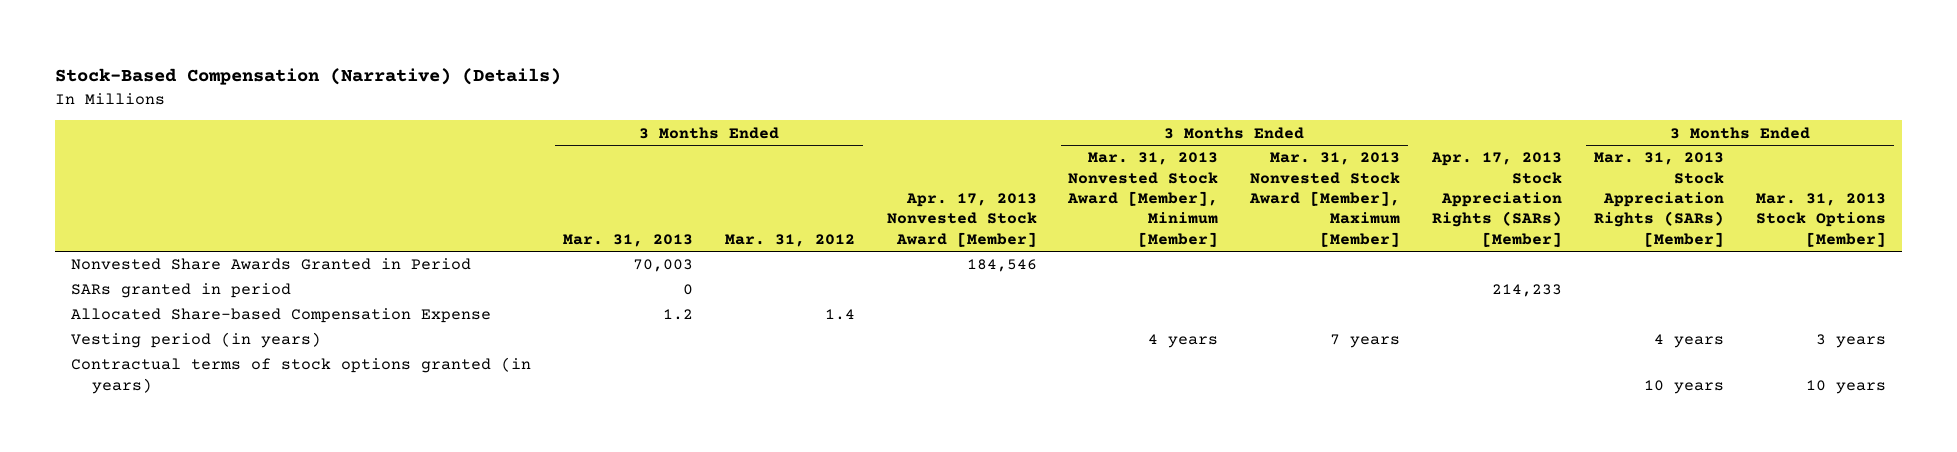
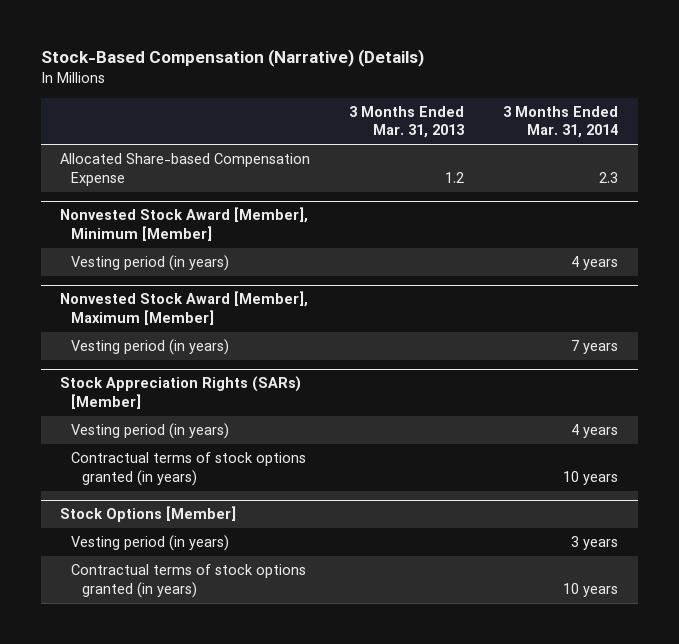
- | 3 Months Ended Mar. 31, 2013 | 3 Months Ended Mar. 31, 2012 | Apr. 17, 2013 Nonvested Stock Award [Member] | 3 Months Ended Mar. 31, 2013 Nonvested Stock Award [Member], Minimum [Member] | 3 Months Ended Mar. 31, 2013 Nonvested Stock Award [Member], Maximum [Member] | Apr. 17, 2013 Stock Appreciation Rights (SARs) [Member] | 3 Months Ended Mar. 31, 2013 Stock Appreciation Rights (SARs) [Member] | 3 Months Ended Mar. 31, 2013 Stock Options [Member]
+ | 3 Months Ended Mar. 31, 2013 | 3 Months Ended Mar. 31, 2014
- Nonvested Share Awards Granted in Period | 70,003 | | 184,546 | | | | |
- SARs granted in period | 0 | | | | | 214,233 | |
- Vesting period (in years) | | | | 4 years | 7 years | | 4 years | 3 years
- Contractual terms of stock options granted (in years) | | | | | | | 10 years | 10 years
+ Nonvested Stock Award [Member], Minimum [Member]
+ Vesting period (in years) | | 4 years
+ Nonvested Stock Award [Member], Maximum [Member]
+ Vesting period (in years) | | 7 years
+ Stock Appreciation Rights (SARs) [Member]
+ Vesting period (in years) | | 4 years
+ Contractual terms of stock options granted (in years) | | 10 years
+ Stock Options [Member]
+ Vesting period (in years) | | 3 years
+ Contractual terms of stock options granted (in years) | | 10 years

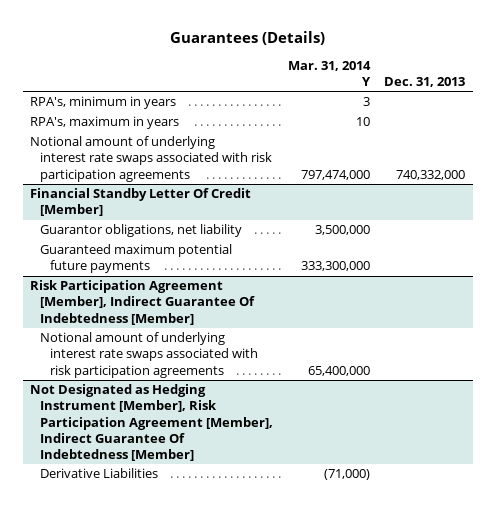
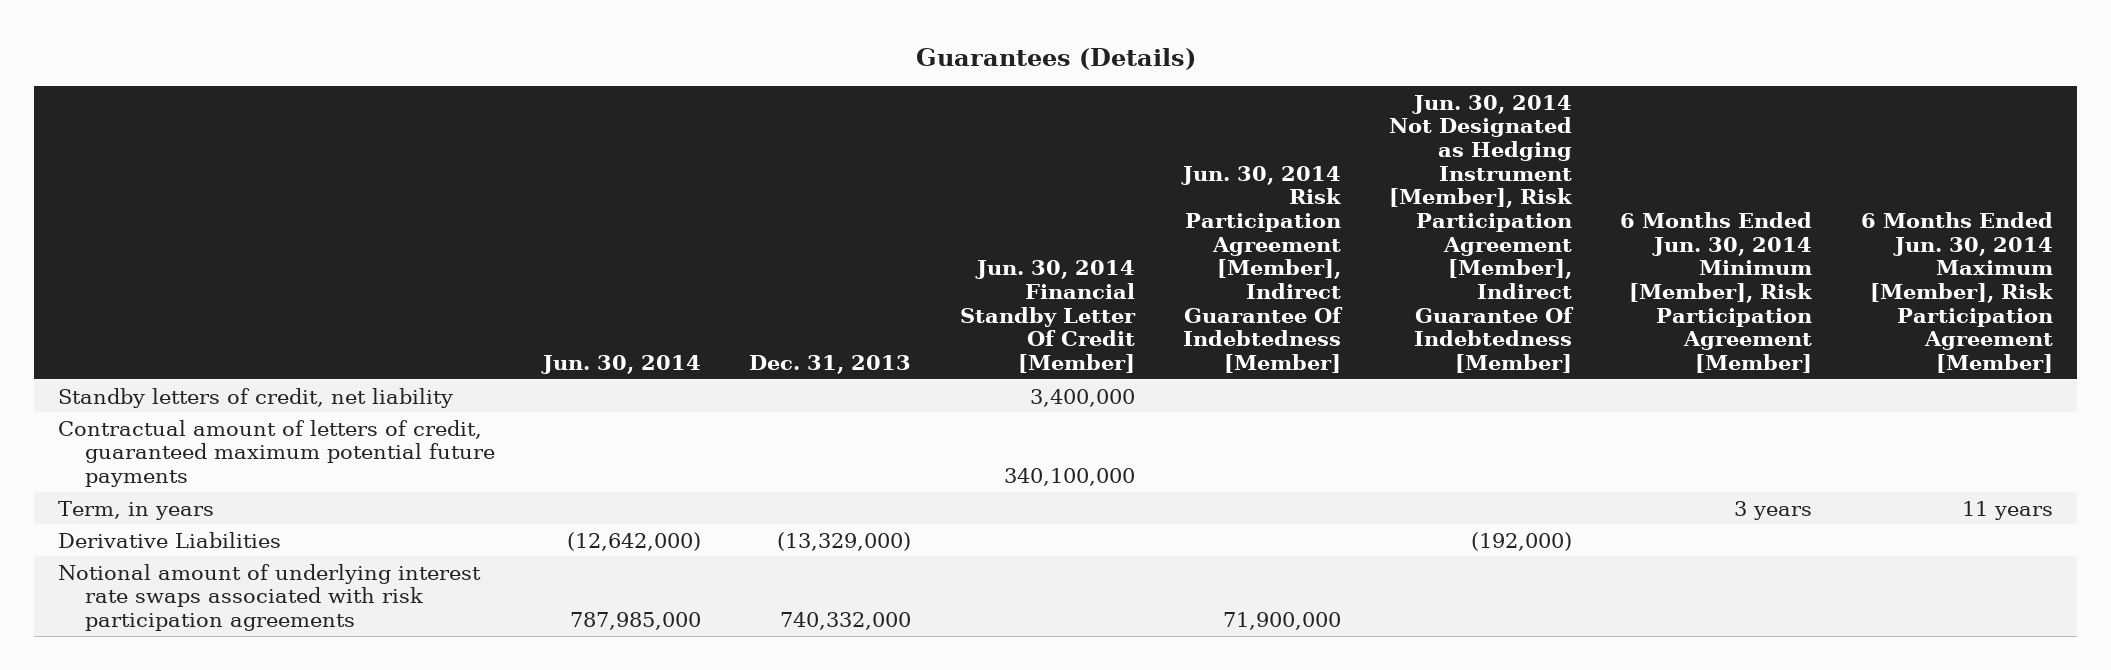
- | Mar. 31, 2014 Y | Dec. 31, 2013
+ | Jun. 30, 2014 | Dec. 31, 2013 | Jun. 30, 2014 Financial Standby Letter Of Credit [Member] | Jun. 30, 2014 Risk Participation Agreement [Member], Indirect Guarantee Of Indebtedness [Member] | Jun. 30, 2014 Not Designated as Hedging Instrument [Member], Risk Participation Agreement [Member], Indirect Guarantee Of Indebtedness [Member] | 6 Months Ended Jun. 30, 2014 Minimum [Member], Risk Participation Agreement [Member] | 6 Months Ended Jun. 30, 2014 Maximum [Member], Risk Participation Agreement [Member]
- RPA's, minimum in years | 3 |
- RPA's, maximum in years | 10 |
+ Standby letters of credit, net liability | | | 3,400,000 | | | |
+ Contractual amount of letters of credit, guaranteed maximum potential future payments | | | 340,100,000 | | | |
+ Term, in years | | | | | | 3 years | 11 years
+ Derivative Liabilities | (12,642,000) | (13,329,000) | | | (192,000) | |
- Financial Standby Letter Of Credit [Member]
- Guarantor obligations, net liability | 3,500,000 |
- Guaranteed maximum potential future payments | 333,300,000 |
- Risk Participation Agreement [Member], Indirect Guarantee Of Indebtedness [Member]
- Notional amount of underlying interest rate swaps associated with risk participation agreements | 65,400,000 |
- Not Designated as Hedging Instrument [Member], Risk Participation Agreement [Member], Indirect Guarantee Of Indebtedness [Member]
- Derivative Liabilities | (71,000) |

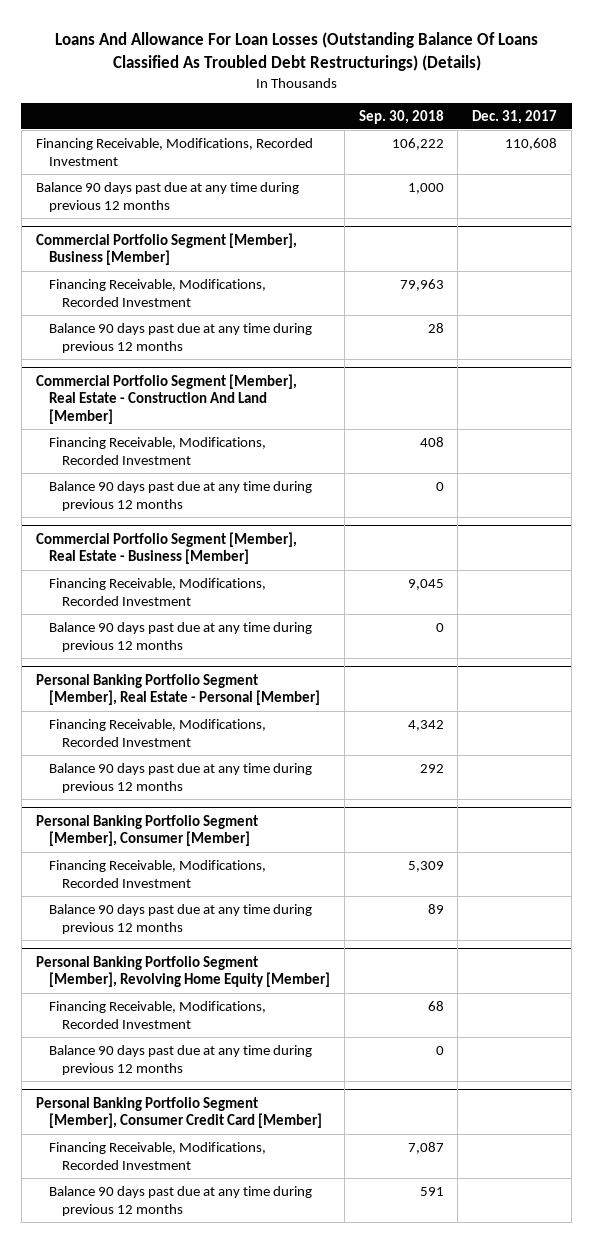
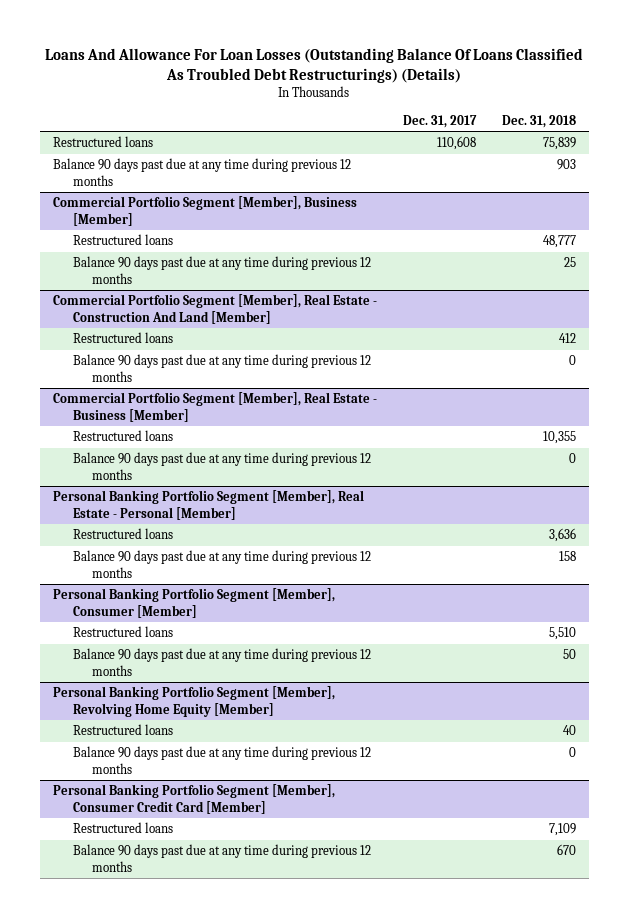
- | Sep. 30, 2018 | Dec. 31, 2017
+ | Dec. 31, 2017 | Dec. 31, 2018
- Financing Receivable, Modifications, Recorded Investment | 106,222 | 110,608
+ Restructured loans | 110,608 | 75,839
@ Commercial Portfolio Segment [Member], Business [Member]
- Financing Receivable, Modifications, Recorded Investment | 79,963 |
+ Restructured loans | | 48,777
@ Commercial Portfolio Segment [Member], Real Estate - Construction And Land [Member]
- Financing Receivable, Modifications, Recorded Investment | 408 |
+ Restructured loans | | 412
@ Commercial Portfolio Segment [Member], Real Estate - Business [Member]
- Financing Receivable, Modifications, Recorded Investment | 9,045 |
+ Restructured loans | | 10,355
@ Personal Banking Portfolio Segment [Member], Real Estate - Personal [Member]
- Financing Receivable, Modifications, Recorded Investment | 4,342 |
+ Restructured loans | | 3,636
@ Personal Banking Portfolio Segment [Member], Consumer [Member]
- Financing Receivable, Modifications, Recorded Investment | 5,309 |
+ Restructured loans | | 5,510
@ Personal Banking Portfolio Segment [Member], Revolving Home Equity [Member]
- Financing Receivable, Modifications, Recorded Investment | 68 |
+ Restructured loans | | 40
@ Personal Banking Portfolio Segment [Member], Consumer Credit Card [Member]
- Financing Receivable, Modifications, Recorded Investment | 7,087 |
+ Restructured loans | | 7,109

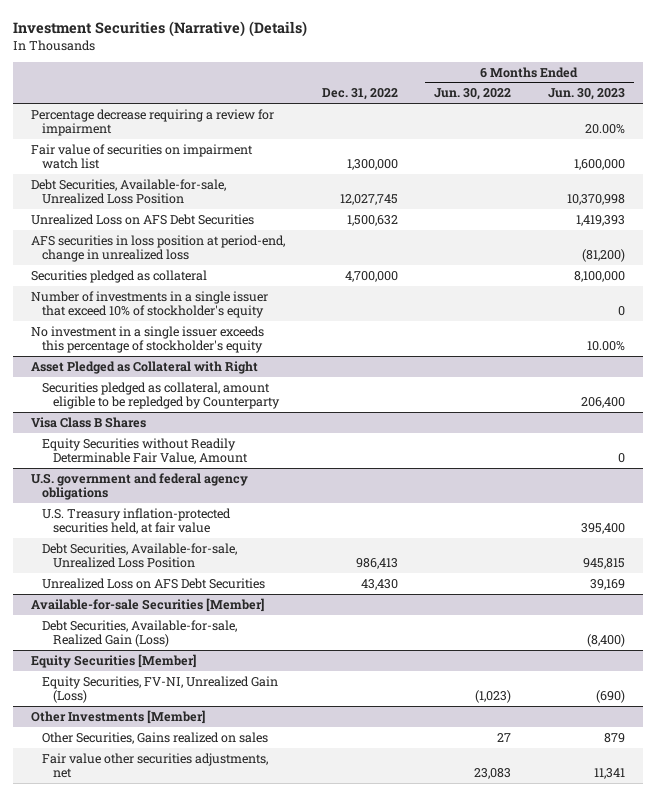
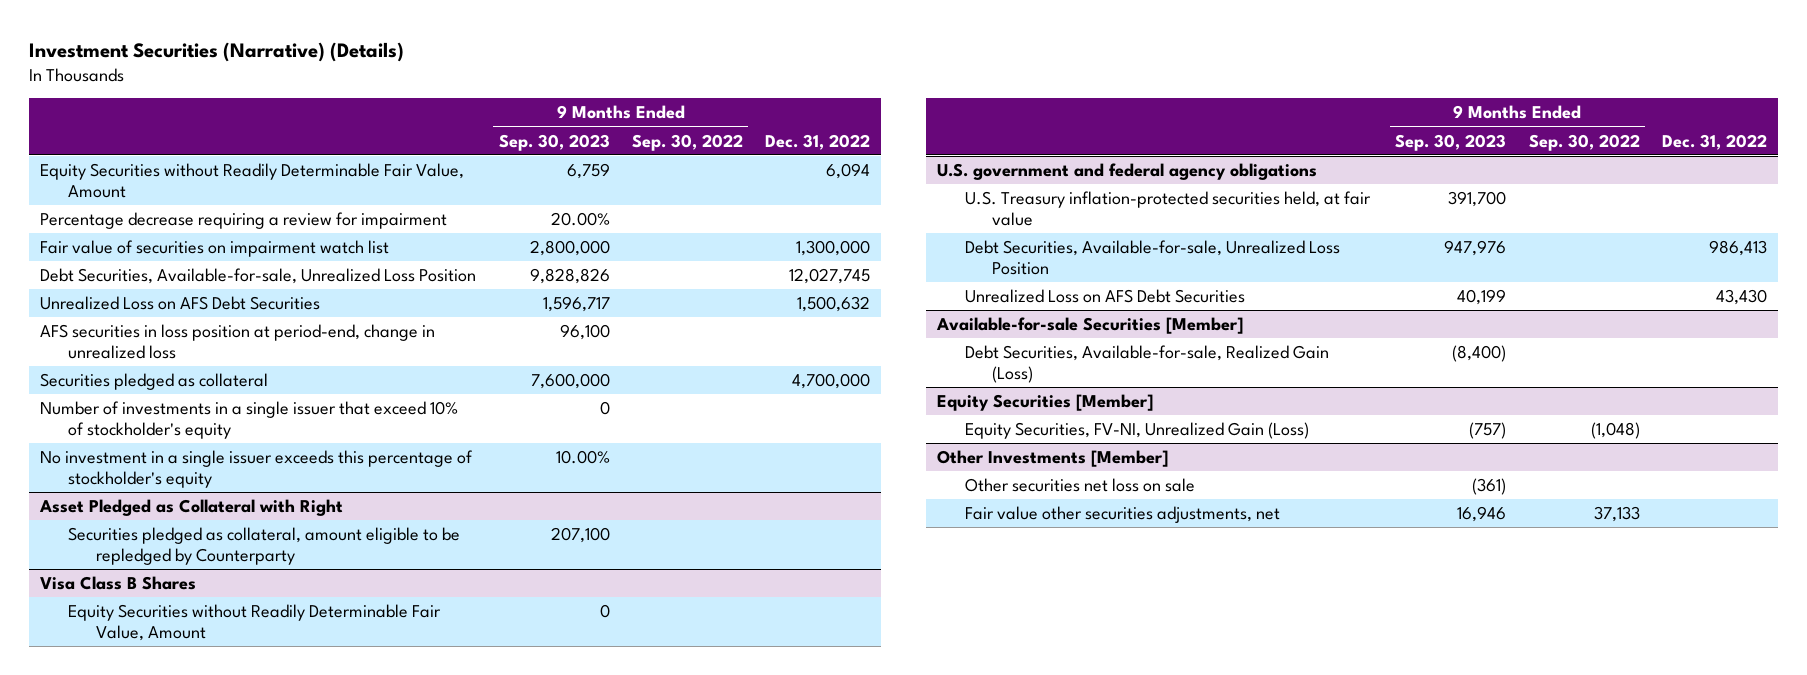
- | Dec. 31, 2022 | 6 Months Ended Jun. 30, 2022 | 6 Months Ended Jun. 30, 2023
+ | 9 Months Ended Sep. 30, 2023 | 9 Months Ended Sep. 30, 2022 | Dec. 31, 2022
+ Equity Securities without Readily Determinable Fair Value, Amount | 6,759 | | 6,094
@ Other Investments [Member]
- Other Securities, Gains realized on sales | | 27 | 879
+ Other securities net loss on sale | (361) | |

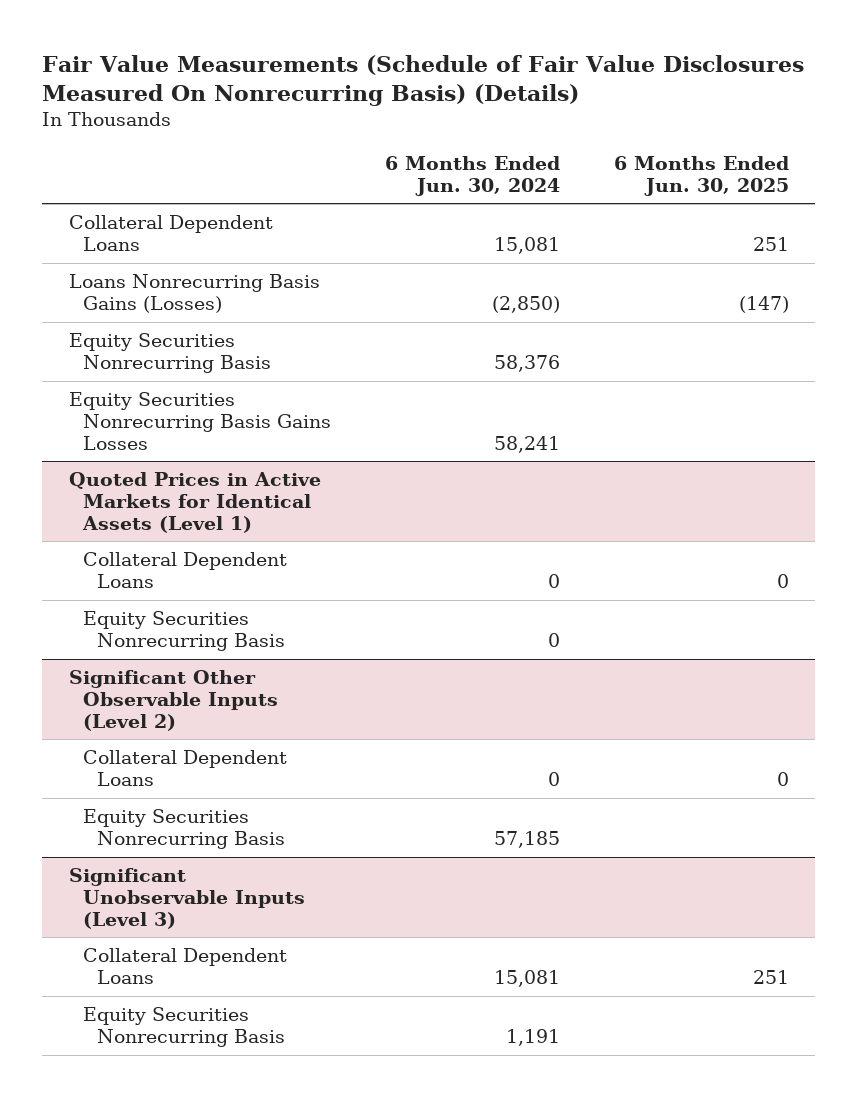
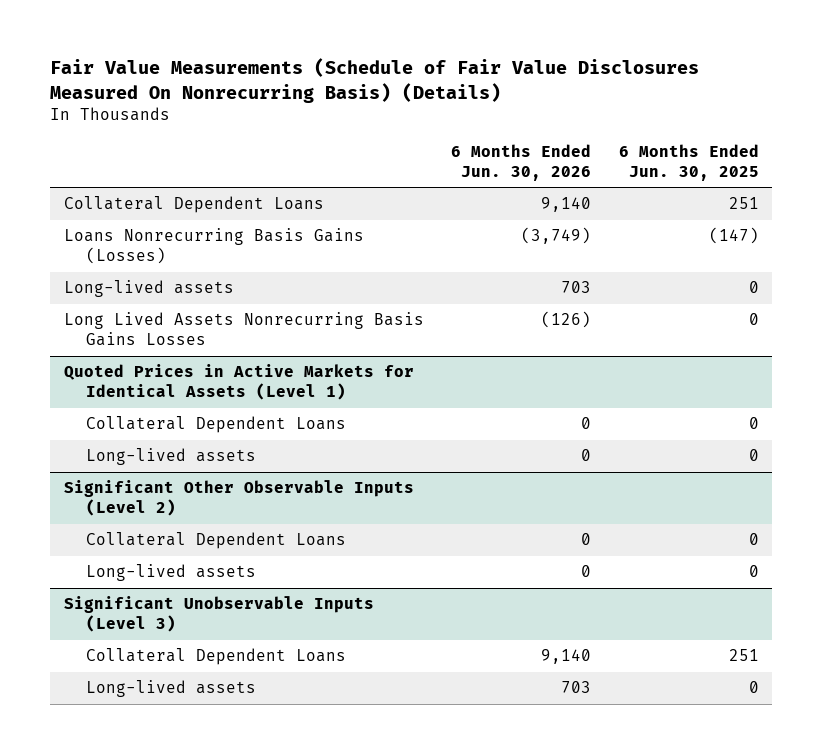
- | 6 Months Ended Jun. 30, 2024 | 6 Months Ended Jun. 30, 2025
+ | 6 Months Ended Jun. 30, 2026 | 6 Months Ended Jun. 30, 2025
- Equity Securities Nonrecurring Basis | 58,376 |
- Equity Securities Nonrecurring Basis Gains Losses | 58,241 |
+ Long-lived assets | 703 | 0
+ Long Lived Assets Nonrecurring Basis Gains Losses | (126) | 0
@ Quoted Prices in Active Markets for Identical Assets (Level 1)
- Equity Securities Nonrecurring Basis | 0 |
+ Long-lived assets | 0 | 0
@ Significant Other Observable Inputs (Level 2)
- Equity Securities Nonrecurring Basis | 57,185 |
+ Long-lived assets | 0 | 0
@ Significant Unobservable Inputs (Level 3)
- Equity Securities Nonrecurring Basis | 1,191 |
+ Long-lived assets | 703 | 0

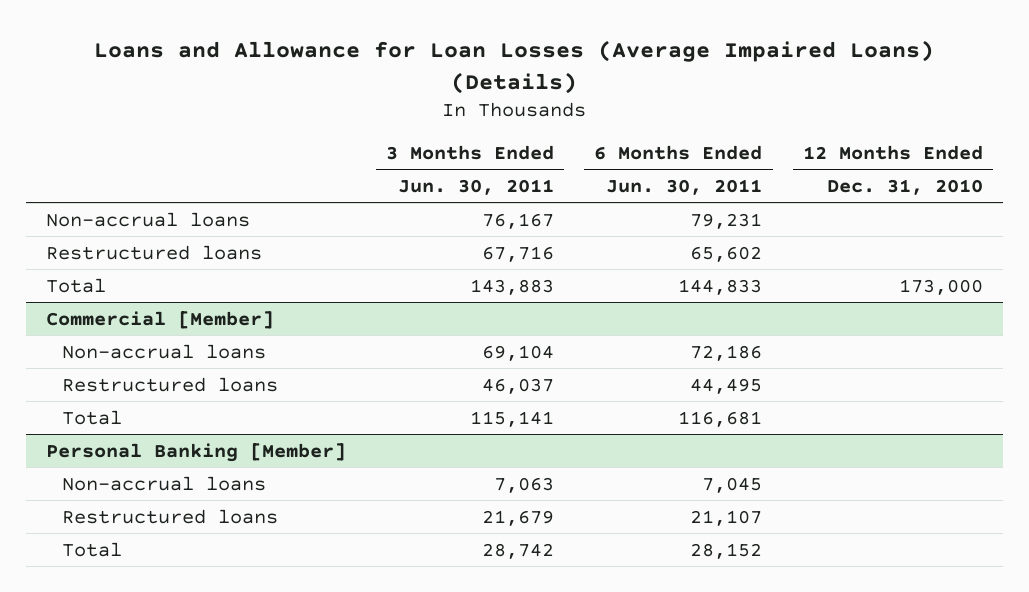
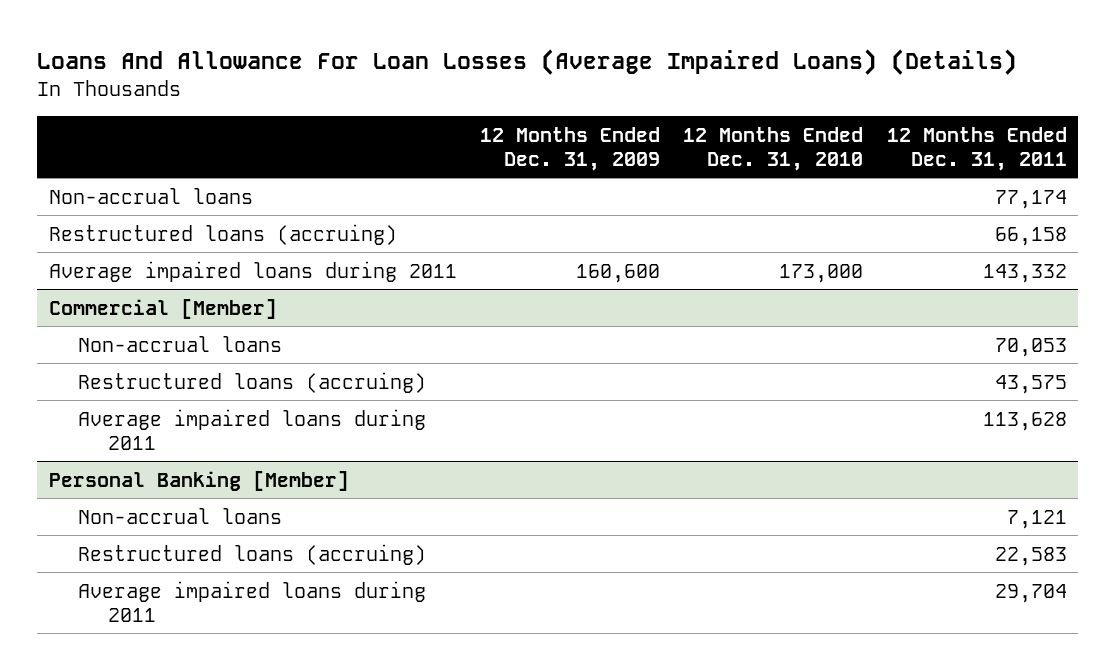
- Loans and Allowance for Loan Losses (Average Impaired Loans) (Details)
+ Loans And Allowance For Loan Losses (Average Impaired Loans) (Details)
- | 3 Months Ended Jun. 30, 2011 | 6 Months Ended Jun. 30, 2011 | 12 Months Ended Dec. 31, 2010
+ | 12 Months Ended Dec. 31, 2009 | 12 Months Ended Dec. 31, 2010 | 12 Months Ended Dec. 31, 2011
- Restructured loans | 67,716 | 65,602 |
- Total | 143,883 | 144,833 | 173,000
+ Restructured loans (accruing) | | | 66,158
+ Average impaired loans during 2011 | 160,600 | 173,000 | 143,332
@ Commercial [Member]
- Restructured loans | 46,037 | 44,495 |
- Total | 115,141 | 116,681 |
+ Restructured loans (accruing) | | | 43,575
+ Average impaired loans during 2011 | | | 113,628
@ Personal Banking [Member]
- Restructured loans | 21,679 | 21,107 |
- Total | 28,742 | 28,152 |
+ Restructured loans (accruing) | | | 22,583
+ Average impaired loans during 2011 | | | 29,704

